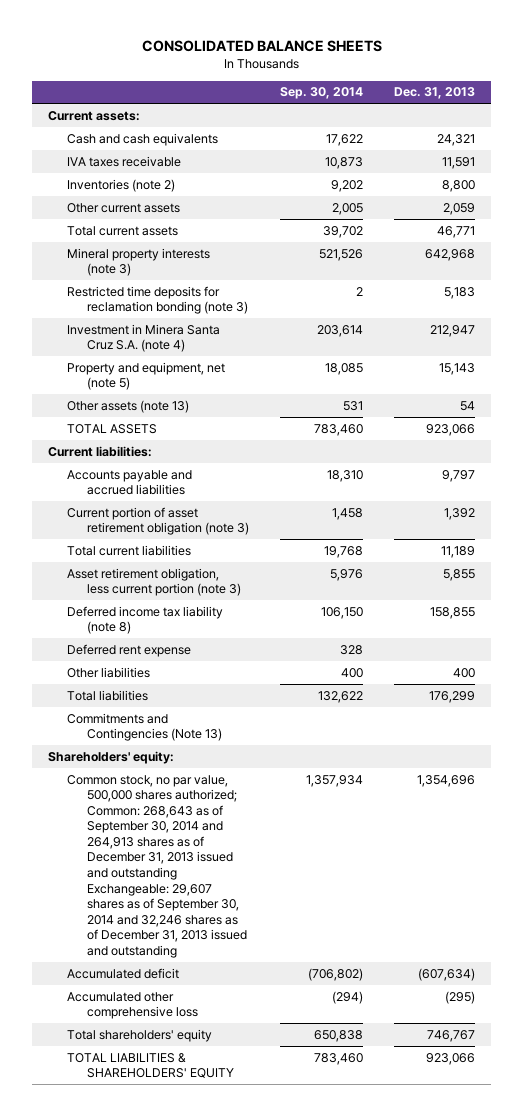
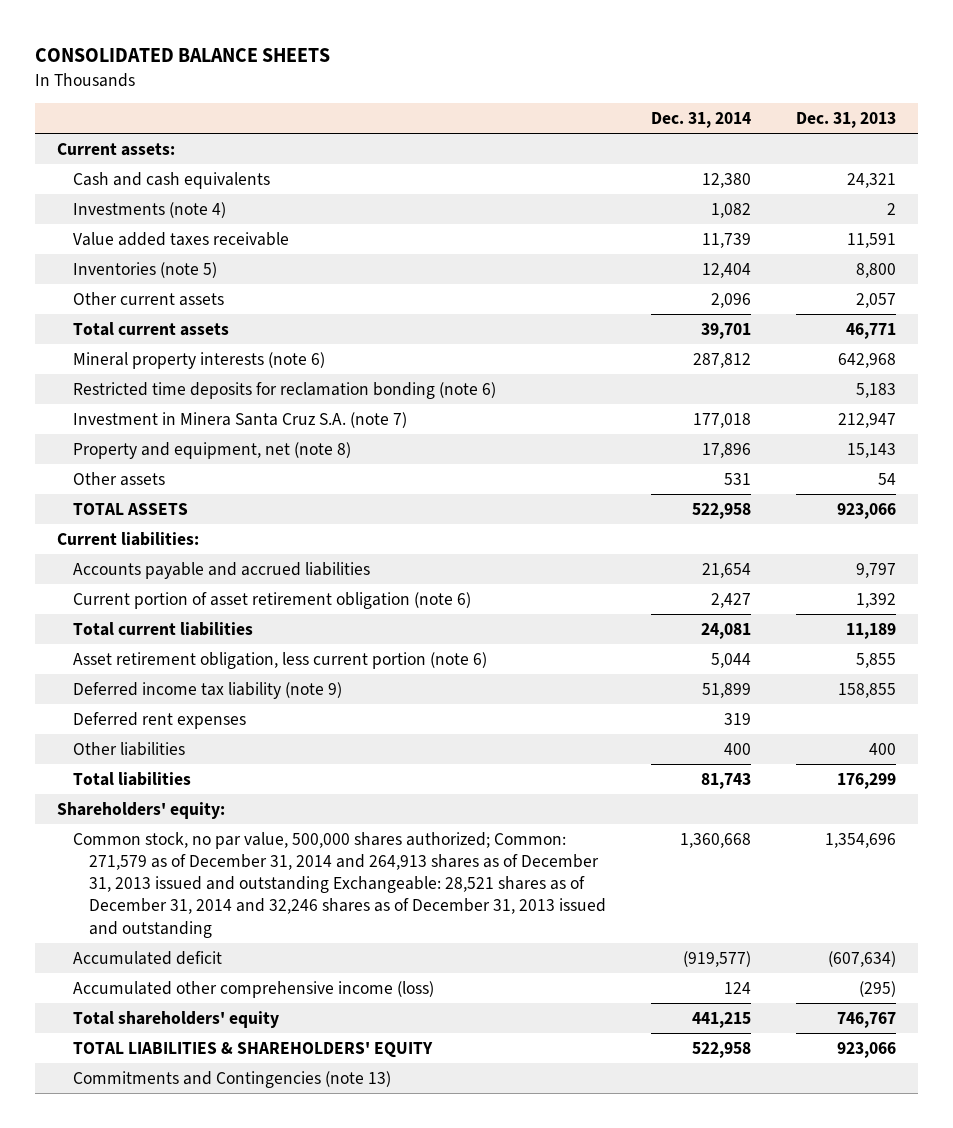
- | Sep. 30, 2014 | Dec. 31, 2013
+ | Dec. 31, 2014 | Dec. 31, 2013
- IVA taxes receivable | 10,873 | 11,591
- Inventories (note 2) | 9,202 | 8,800
- Other current assets | 2,005 | 2,059
+ Investments (note 4) | 1,082 | 2
+ Value added taxes receivable | 11,739 | 11,591
+ Inventories (note 5) | 12,404 | 8,800
+ Other current assets | 2,096 | 2,057
- Mineral property interests (note 3) | 521,526 | 642,968
- Restricted time deposits for reclamation bonding (note 3) | 2 | 5,183
- Investment in Minera Santa Cruz S.A. (note 4) | 203,614 | 212,947
- Property and equipment, net (note 5) | 18,085 | 15,143
- Other assets (note 13) | 531 | 54
+ Mineral property interests (note 6) | 287,812 | 642,968
+ Restricted time deposits for reclamation bonding (note 6) | | 5,183
+ Investment in Minera Santa Cruz S.A. (note 7) | 177,018 | 212,947
+ Property and equipment, net (note 8) | 17,896 | 15,143
+ Other assets | 531 | 54
- Current portion of asset retirement obligation (note 3) | 1,458 | 1,392
+ Current portion of asset retirement obligation (note 6) | 2,427 | 1,392
- Asset retirement obligation, less current portion (note 3) | 5,976 | 5,855
- Deferred income tax liability (note 8) | 106,150 | 158,855
- Deferred rent expense | 328 |
+ Asset retirement obligation, less current portion (note 6) | 5,044 | 5,855
+ Deferred income tax liability (note 9) | 51,899 | 158,855
+ Deferred rent expenses | 319 |
- Commitments and Contingencies (Note 13)
- Common stock, no par value, 500,000 shares authorized; Common: 268,643 as of September 30, 2014 and 264,913 shares as of December 31, 2013 issued and outstanding Exchangeable: 29,607 shares as of September 30, 2014 and 32,246 shares as of December 31, 2013 issued and outstanding | 1,357,934 | 1,354,696
+ Common stock, no par value, 500,000 shares authorized; Common: 271,579 as of December 31, 2014 and 264,913 shares as of December 31, 2013 issued and outstanding Exchangeable: 28,521 shares as of December 31, 2014 and 32,246 shares as of December 31, 2013 issued and outstanding | 1,360,668 | 1,354,696
- Accumulated other comprehensive loss | (294) | (295)
+ Accumulated other comprehensive income (loss) | 124 | (295)
+ Commitments and Contingencies (note 13)

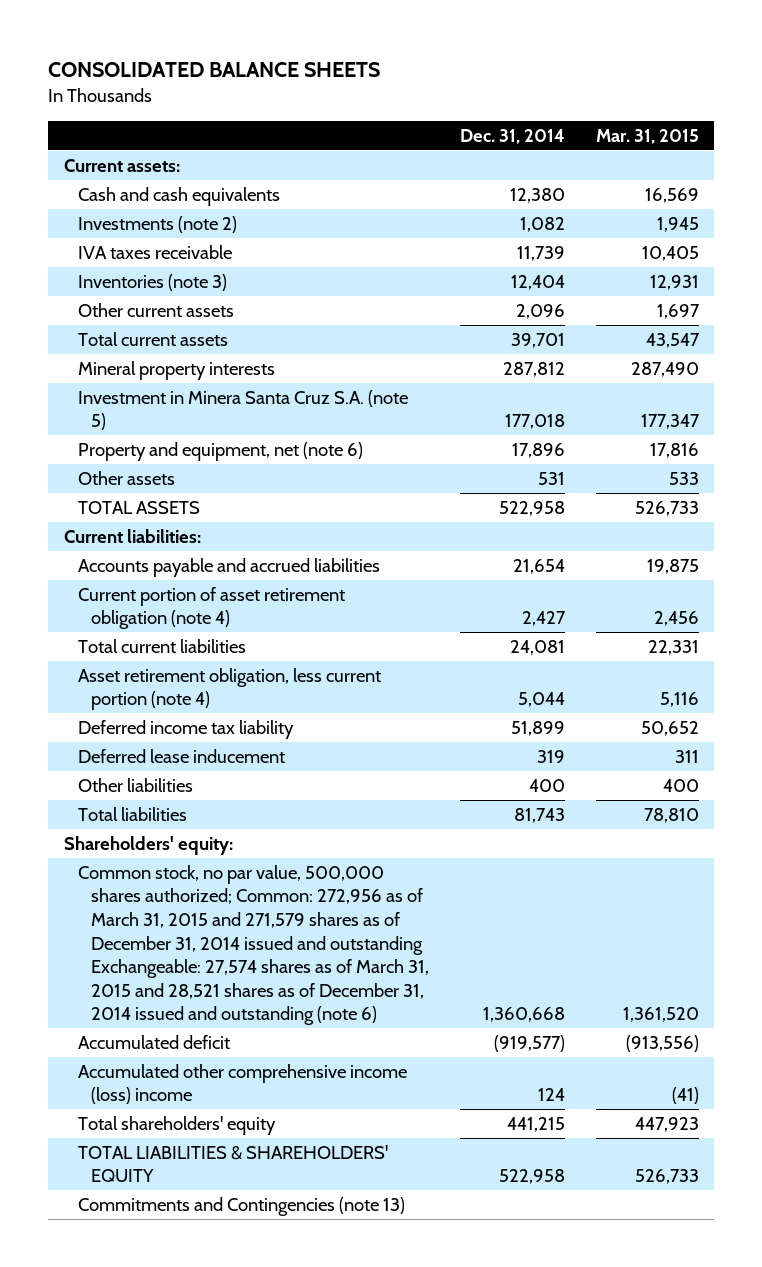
- | Dec. 31, 2014 | Dec. 31, 2013
+ | Dec. 31, 2014 | Mar. 31, 2015
- Investments (note 4) | 1,082 | 2
- Value added taxes receivable | 11,739 | 11,591
- Inventories (note 5) | 12,404 | 8,800
+ Investments (note 2) | 1,082 | 1,945
+ IVA taxes receivable | 11,739 | 10,405
+ Inventories (note 3) | 12,404 | 12,931
- Mineral property interests (note 6) | 287,812 | 642,968
- Restricted time deposits for reclamation bonding (note 6) | | 5,183
- Investment in Minera Santa Cruz S.A. (note 7) | 177,018 | 212,947
- Property and equipment, net (note 8) | 17,896 | 15,143
+ Mineral property interests | 287,812 | 287,490
+ Investment in Minera Santa Cruz S.A. (note 5) | 177,018 | 177,347
+ Property and equipment, net (note 6) | 17,896 | 17,816
- Current portion of asset retirement obligation (note 6) | 2,427 | 1,392
+ Current portion of asset retirement obligation (note 4) | 2,427 | 2,456
- Asset retirement obligation, less current portion (note 6) | 5,044 | 5,855
- Deferred income tax liability (note 9) | 51,899 | 158,855
- Deferred rent expenses | 319 |
+ Asset retirement obligation, less current portion (note 4) | 5,044 | 5,116
+ Deferred income tax liability | 51,899 | 50,652
+ Deferred lease inducement | 319 | 311
- Common stock, no par value, 500,000 shares authorized; Common: 271,579 as of December 31, 2014 and 264,913 shares as of December 31, 2013 issued and outstanding Exchangeable: 28,521 shares as of December 31, 2014 and 32,246 shares as of December 31, 2013 issued and outstanding | 1,360,668 | 1,354,696
+ Common stock, no par value, 500,000 shares authorized; Common: 272,956 as of March 31, 2015 and 271,579 shares as of December 31, 2014 issued and outstanding Exchangeable: 27,574 shares as of March 31, 2015 and 28,521 shares as of December 31, 2014 issued and outstanding (note 6) | 1,360,668 | 1,361,520
- Accumulated other comprehensive income (loss) | 124 | (295)
+ Accumulated other comprehensive income (loss) income | 124 | (41)

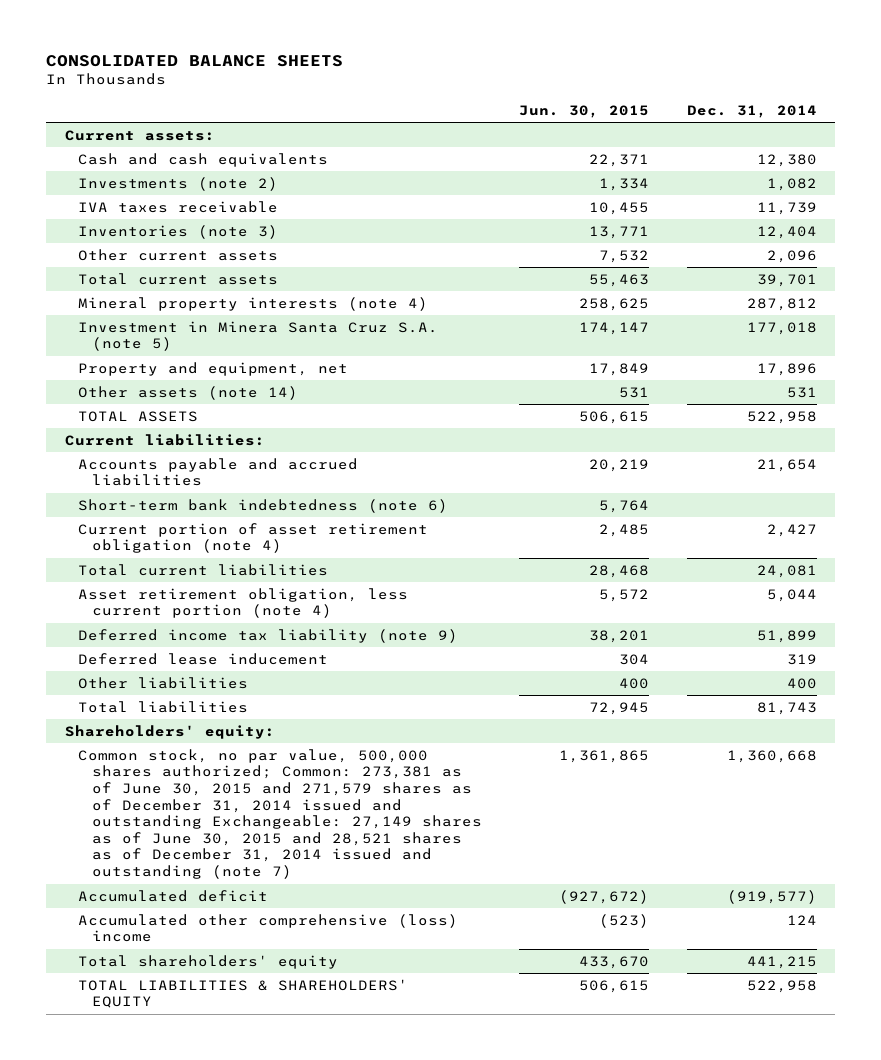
- | Dec. 31, 2014 | Mar. 31, 2015
+ | Jun. 30, 2015 | Dec. 31, 2014
- Mineral property interests | 287,812 | 287,490
+ Mineral property interests (note 4) | 258,625 | 287,812
- Property and equipment, net (note 6) | 17,896 | 17,816
- Other assets | 531 | 533
+ Property and equipment, net | 17,849 | 17,896
+ Other assets (note 14) | 531 | 531
+ Short-term bank indebtedness (note 6) | 5,764 |
- Deferred income tax liability | 51,899 | 50,652
+ Deferred income tax liability (note 9) | 38,201 | 51,899
- Common stock, no par value, 500,000 shares authorized; Common: 272,956 as of March 31, 2015 and 271,579 shares as of December 31, 2014 issued and outstanding Exchangeable: 27,574 shares as of March 31, 2015 and 28,521 shares as of December 31, 2014 issued and outstanding (note 6) | 1,360,668 | 1,361,520
+ Common stock, no par value, 500,000 shares authorized; Common: 273,381 as of June 30, 2015 and 271,579 shares as of December 31, 2014 issued and outstanding Exchangeable: 27,149 shares as of June 30, 2015 and 28,521 shares as of December 31, 2014 issued and outstanding (note 7) | 1,361,865 | 1,360,668
- Accumulated other comprehensive income (loss) income | 124 | (41)
+ Accumulated other comprehensive (loss) income | (523) | 124
- Commitments and Contingencies (note 13)

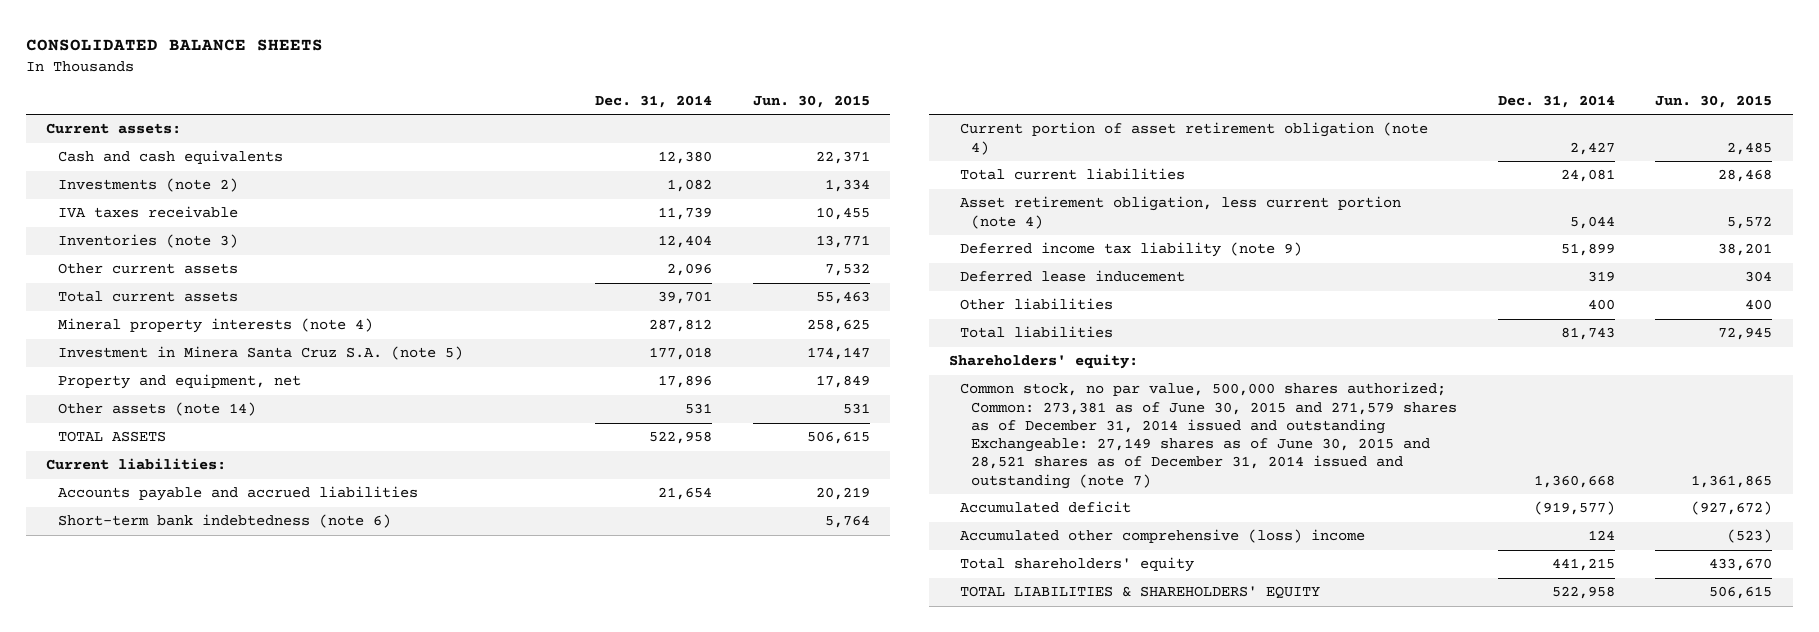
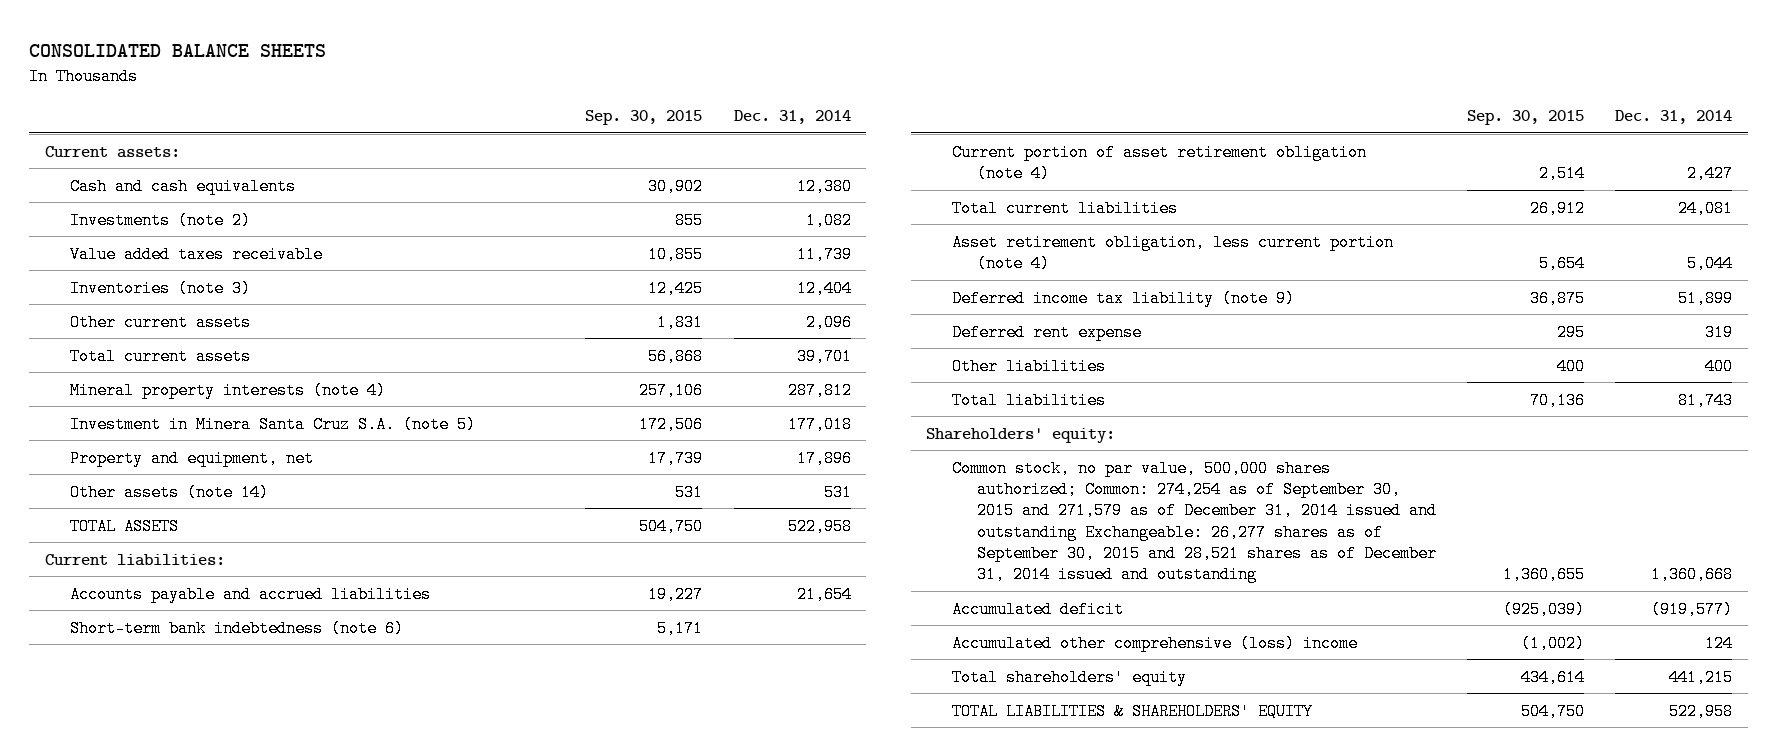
- | Dec. 31, 2014 | Jun. 30, 2015
+ | Sep. 30, 2015 | Dec. 31, 2014
- IVA taxes receivable | 11,739 | 10,455
+ Value added taxes receivable | 10,855 | 11,739
- Deferred lease inducement | 319 | 304
+ Deferred rent expense | 295 | 319
- Common stock, no par value, 500,000 shares authorized; Common: 273,381 as of June 30, 2015 and 271,579 shares as of December 31, 2014 issued and outstanding Exchangeable: 27,149 shares as of June 30, 2015 and 28,521 shares as of December 31, 2014 issued and outstanding (note 7) | 1,360,668 | 1,361,865
+ Common stock, no par value, 500,000 shares authorized; Common: 274,254 as of September 30, 2015 and 271,579 as of December 31, 2014 issued and outstanding Exchangeable: 26,277 shares as of September 30, 2015 and 28,521 shares as of December 31, 2014 issued and outstanding | 1,360,655 | 1,360,668

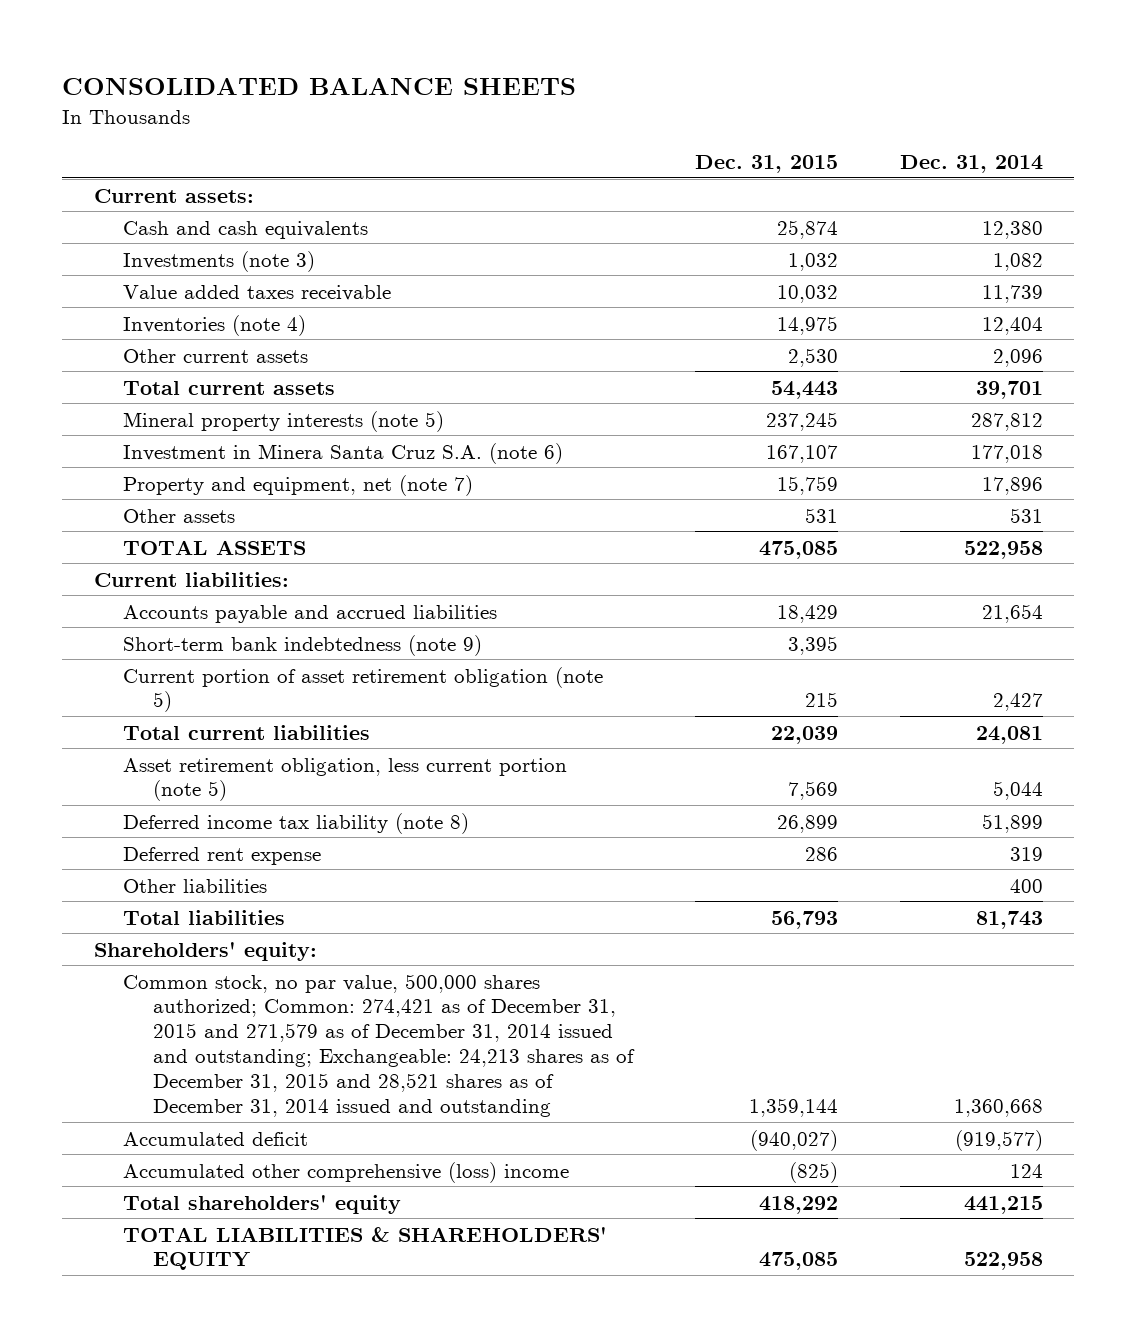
- | Sep. 30, 2015 | Dec. 31, 2014
+ | Dec. 31, 2015 | Dec. 31, 2014
- Investments (note 2) | 855 | 1,082
+ Investments (note 3) | 1,032 | 1,082
- Inventories (note 3) | 12,425 | 12,404
+ Inventories (note 4) | 14,975 | 12,404
- Mineral property interests (note 4) | 257,106 | 287,812
- Investment in Minera Santa Cruz S.A. (note 5) | 172,506 | 177,018
- Property and equipment, net | 17,739 | 17,896
- Other assets (note 14) | 531 | 531
+ Mineral property interests (note 5) | 237,245 | 287,812
+ Investment in Minera Santa Cruz S.A. (note 6) | 167,107 | 177,018
+ Property and equipment, net (note 7) | 15,759 | 17,896
+ Other assets | 531 | 531
- Short-term bank indebtedness (note 6) | 5,171 |
- Current portion of asset retirement obligation (note 4) | 2,514 | 2,427
+ Short-term bank indebtedness (note 9) | 3,395 |
+ Current portion of asset retirement obligation (note 5) | 215 | 2,427
- Asset retirement obligation, less current portion (note 4) | 5,654 | 5,044
- Deferred income tax liability (note 9) | 36,875 | 51,899
+ Asset retirement obligation, less current portion (note 5) | 7,569 | 5,044
+ Deferred income tax liability (note 8) | 26,899 | 51,899
- Common stock, no par value, 500,000 shares authorized; Common: 274,254 as of September 30, 2015 and 271,579 as of December 31, 2014 issued and outstanding Exchangeable: 26,277 shares as of September 30, 2015 and 28,521 shares as of December 31, 2014 issued and outstanding | 1,360,655 | 1,360,668
+ Common stock, no par value, 500,000 shares authorized; Common: 274,421 as of December 31, 2015 and 271,579 as of December 31, 2014 issued and outstanding; Exchangeable: 24,213 shares as of December 31, 2015 and 28,521 shares as of December 31, 2014 issued and outstanding | 1,359,144 | 1,360,668

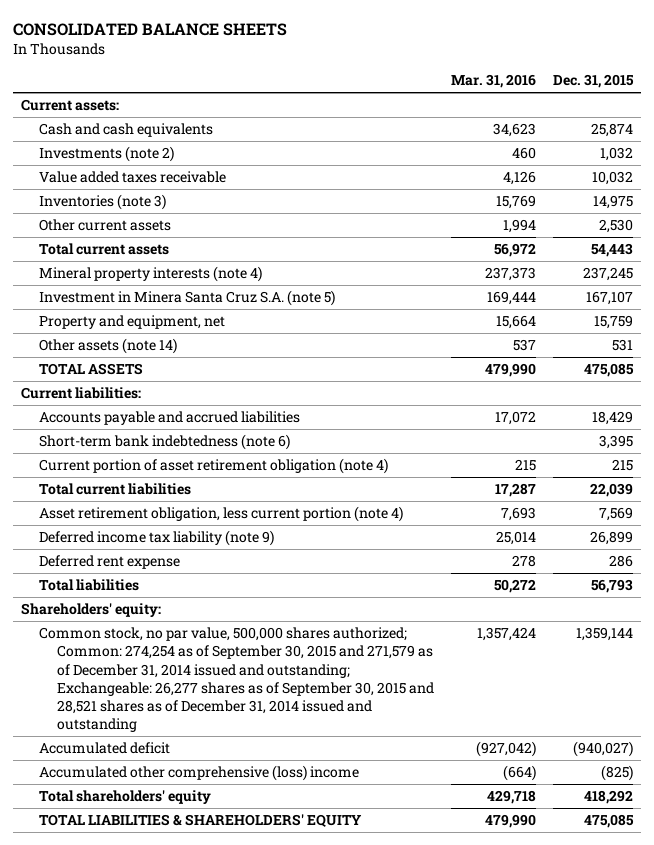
- | Dec. 31, 2015 | Dec. 31, 2014
+ | Mar. 31, 2016 | Dec. 31, 2015
- Investments (note 3) | 1,032 | 1,082
+ Investments (note 2) | 460 | 1,032
- Inventories (note 4) | 14,975 | 12,404
+ Inventories (note 3) | 15,769 | 14,975
- Mineral property interests (note 5) | 237,245 | 287,812
- Investment in Minera Santa Cruz S.A. (note 6) | 167,107 | 177,018
- Property and equipment, net (note 7) | 15,759 | 17,896
- Other assets | 531 | 531
+ Mineral property interests (note 4) | 237,373 | 237,245
+ Investment in Minera Santa Cruz S.A. (note 5) | 169,444 | 167,107
+ Property and equipment, net | 15,664 | 15,759
+ Other assets (note 14) | 537 | 531
- Short-term bank indebtedness (note 9) | 3,395 |
- Current portion of asset retirement obligation (note 5) | 215 | 2,427
+ Short-term bank indebtedness (note 6) | | 3,395
+ Current portion of asset retirement obligation (note 4) | 215 | 215
- Asset retirement obligation, less current portion (note 5) | 7,569 | 5,044
- Deferred income tax liability (note 8) | 26,899 | 51,899
+ Asset retirement obligation, less current portion (note 4) | 7,693 | 7,569
+ Deferred income tax liability (note 9) | 25,014 | 26,899
- Other liabilities | | 400
- Common stock, no par value, 500,000 shares authorized; Common: 274,421 as of December 31, 2015 and 271,579 as of December 31, 2014 issued and outstanding; Exchangeable: 24,213 shares as of December 31, 2015 and 28,521 shares as of December 31, 2014 issued and outstanding | 1,359,144 | 1,360,668
+ Common stock, no par value, 500,000 shares authorized; Common: 274,254 as of September 30, 2015 and 271,579 as of December 31, 2014 issued and outstanding; Exchangeable: 26,277 shares as of September 30, 2015 and 28,521 shares as of December 31, 2014 issued and outstanding | 1,357,424 | 1,359,144

